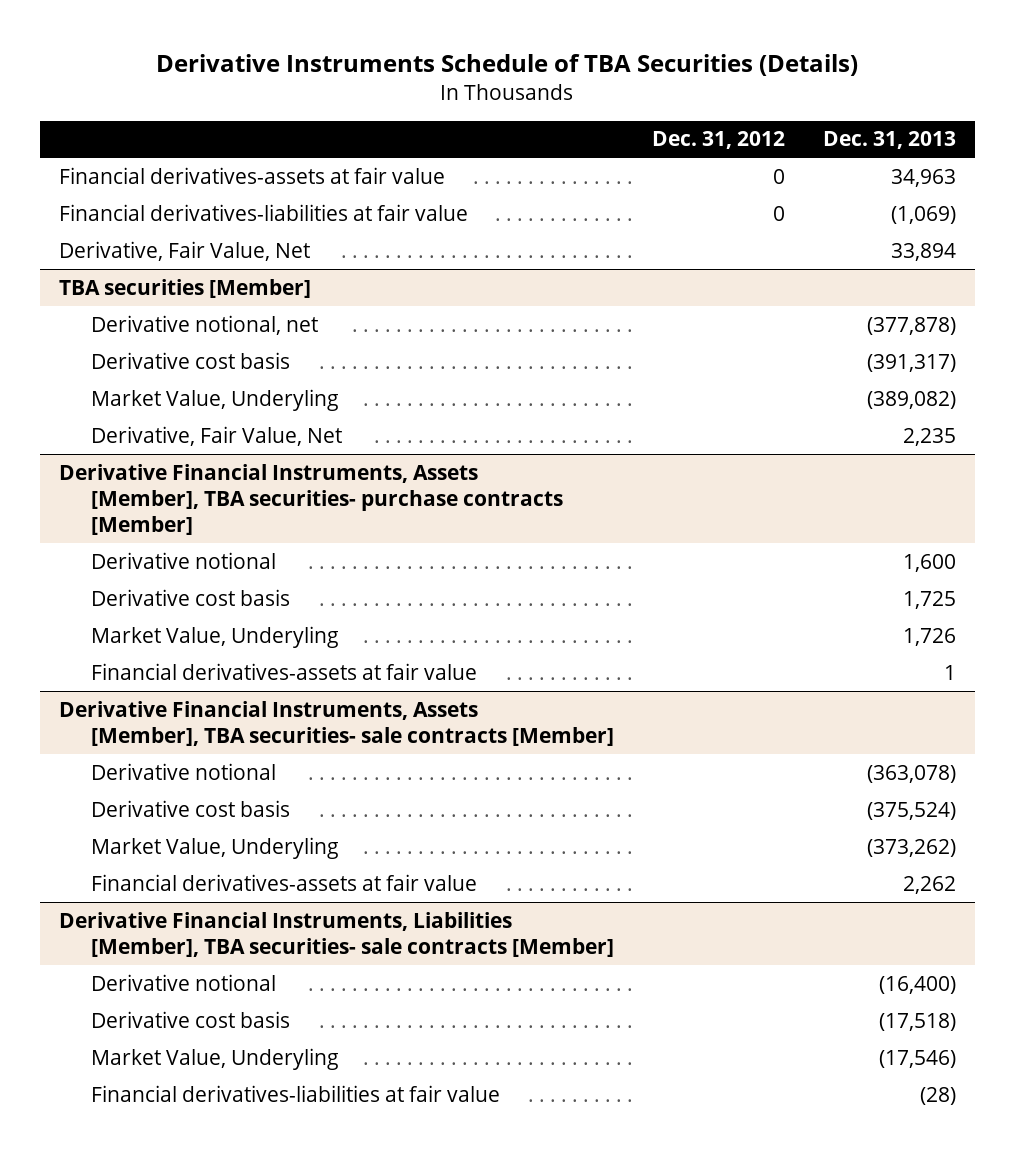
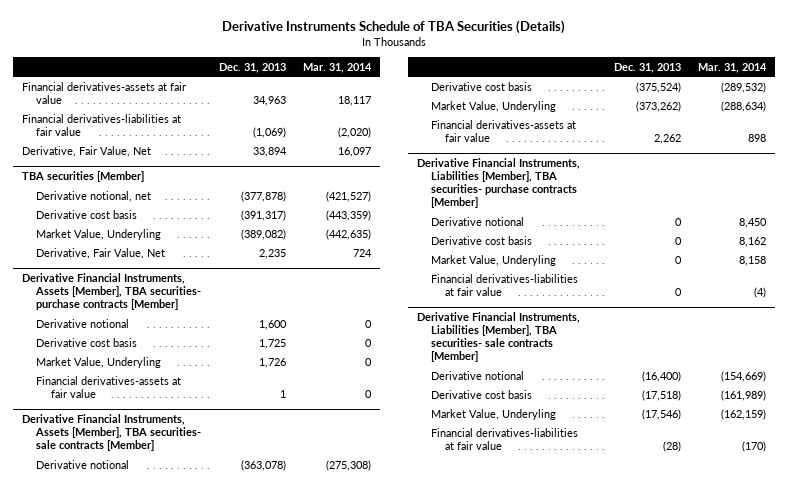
- | Dec. 31, 2012 | Dec. 31, 2013
+ | Dec. 31, 2013 | Mar. 31, 2014
+ Derivative Financial Instruments, Liabilities [Member], TBA securities- purchase contracts [Member]
+ Derivative notional | 0 | 8,450
+ Derivative cost basis | 0 | 8,162
+ Market Value, Underyling | 0 | 8,158
+ Financial derivatives-liabilities at fair value | 0 | (4)

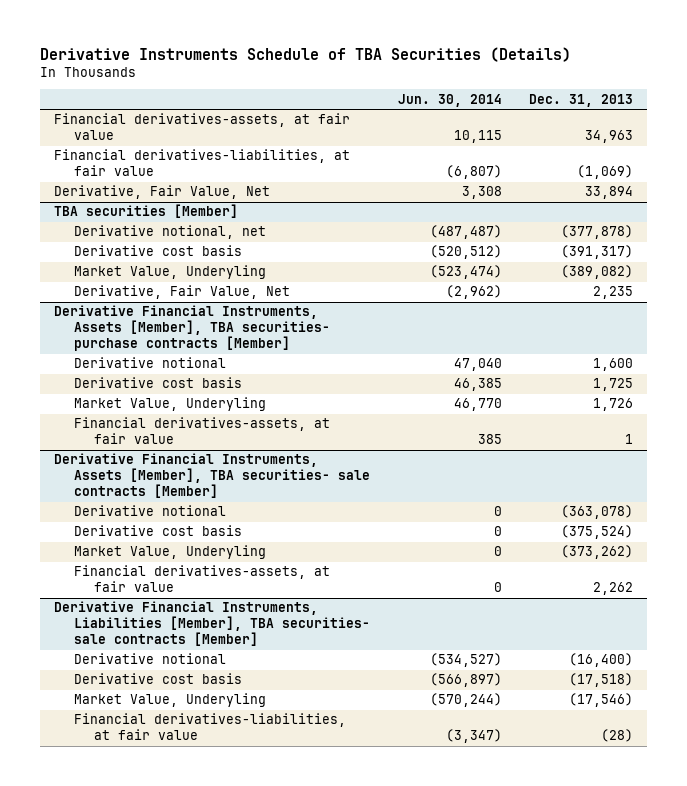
- | Dec. 31, 2013 | Mar. 31, 2014
+ | Jun. 30, 2014 | Dec. 31, 2013
- Financial derivatives-assets at fair value | 34,963 | 18,117
- Financial derivatives-liabilities at fair value | (1,069) | (2,020)
+ Financial derivatives-assets, at fair value | 10,115 | 34,963
+ Financial derivatives-liabilities, at fair value | (6,807) | (1,069)
@ Derivative Financial Instruments, Assets [Member], TBA securities- purchase contracts [Member]
- Financial derivatives-assets at fair value | 1 | 0
+ Financial derivatives-assets, at fair value | 385 | 1
@ Derivative Financial Instruments, Assets [Member], TBA securities- sale contracts [Member]
- Financial derivatives-assets at fair value | 2,262 | 898
- Derivative Financial Instruments, Liabilities [Member], TBA securities- purchase contracts [Member]
- Derivative notional | 0 | 8,450
- Derivative cost basis | 0 | 8,162
- Market Value, Underyling | 0 | 8,158
- Financial derivatives-liabilities at fair value | 0 | (4)
@ Derivative Financial Instruments, Assets [Member], TBA securities- sale contracts [Member]
+ Financial derivatives-assets, at fair value | 0 | 2,262
@ Derivative Financial Instruments, Liabilities [Member], TBA securities- sale contracts [Member]
- Financial derivatives-liabilities at fair value | (28) | (170)
+ Financial derivatives-liabilities, at fair value | (3,347) | (28)

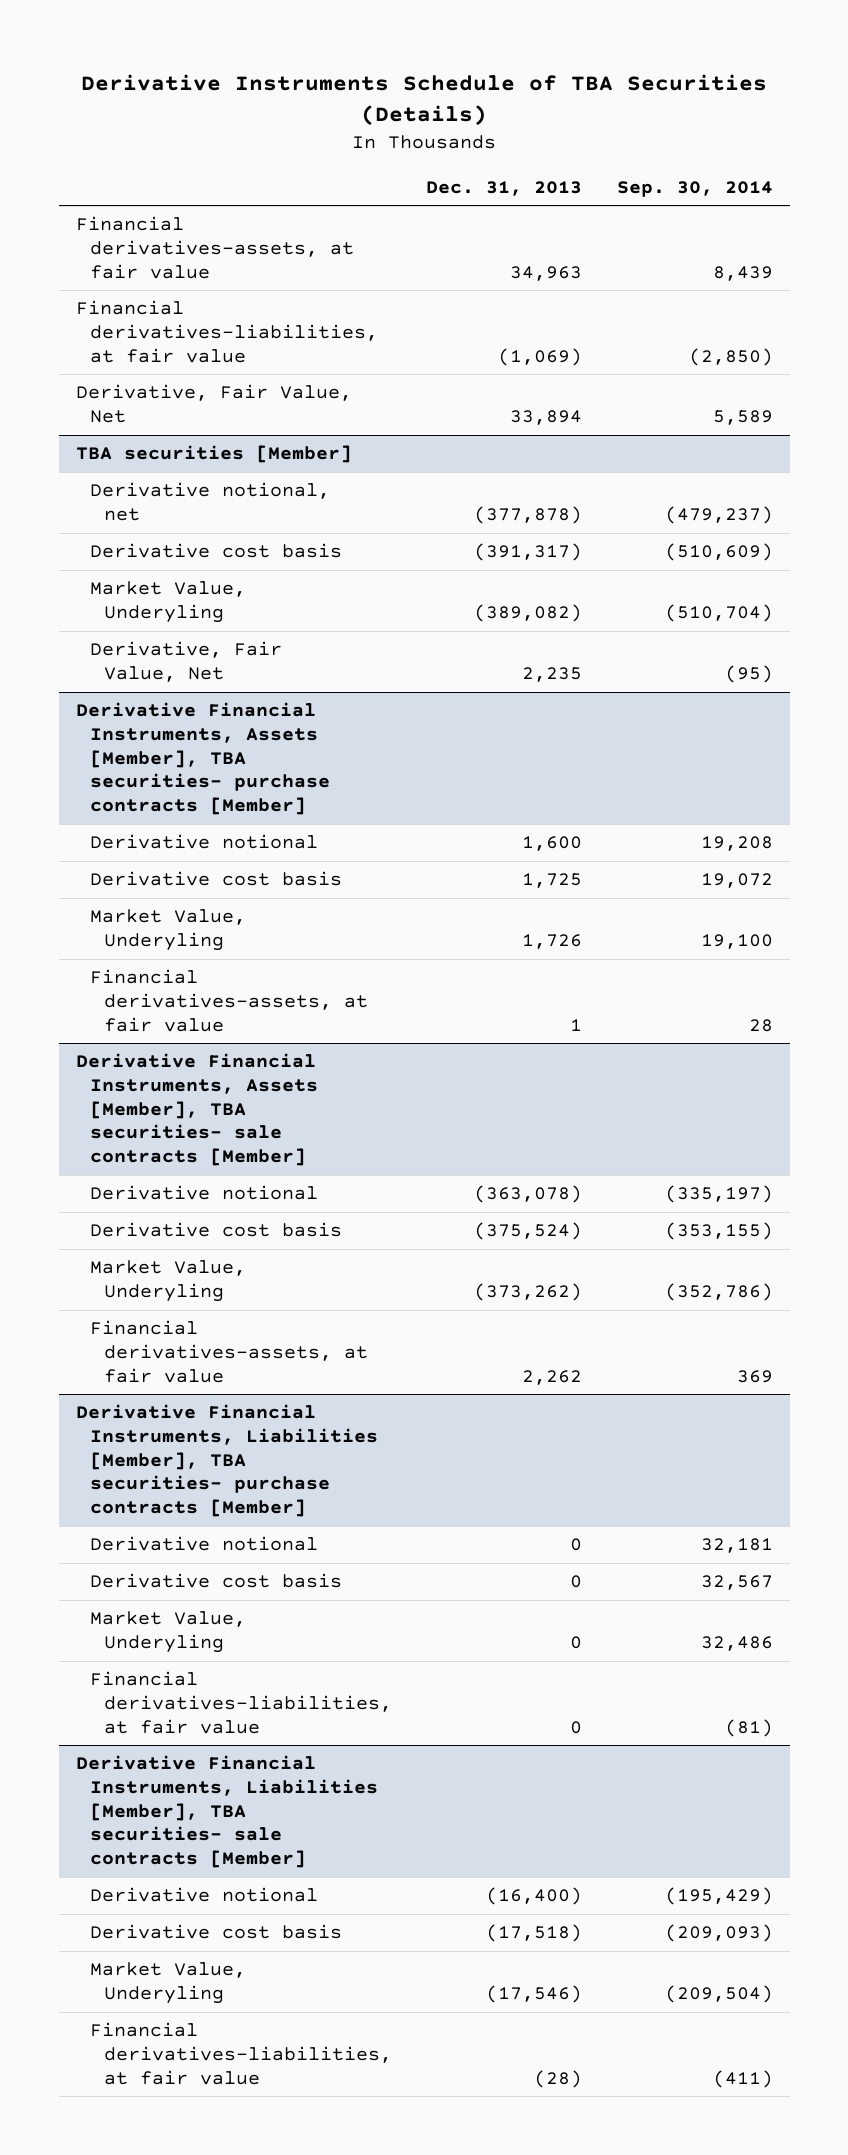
- | Jun. 30, 2014 | Dec. 31, 2013
+ | Dec. 31, 2013 | Sep. 30, 2014
+ Derivative Financial Instruments, Liabilities [Member], TBA securities- purchase contracts [Member]
+ Derivative notional | 0 | 32,181
+ Derivative cost basis | 0 | 32,567
+ Market Value, Underyling | 0 | 32,486
+ Financial derivatives-liabilities, at fair value | 0 | (81)

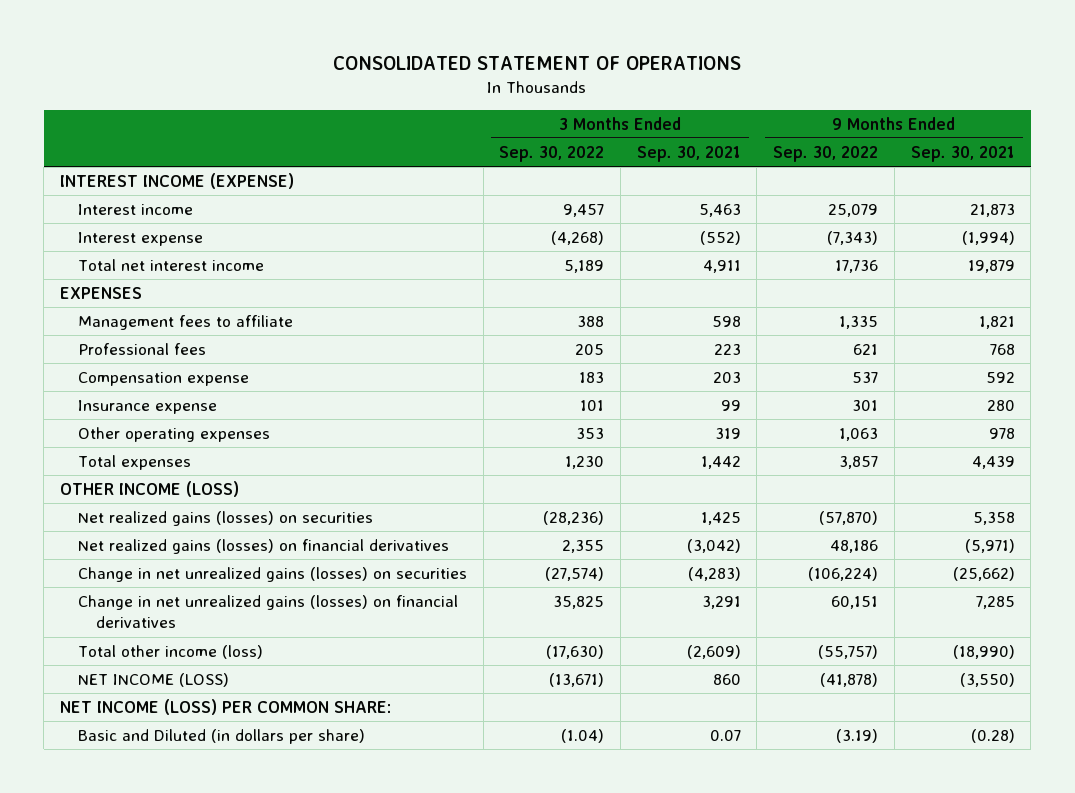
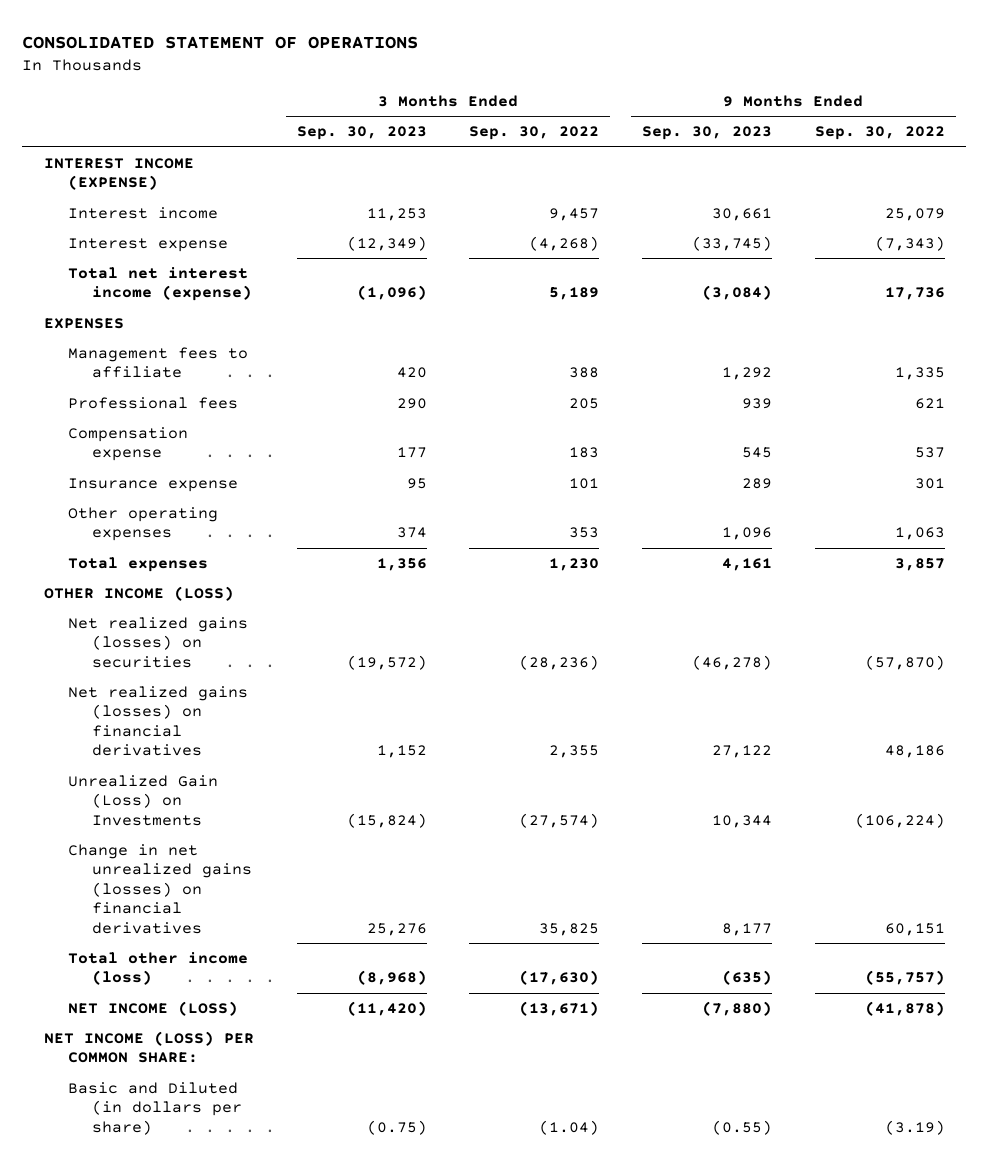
- | 3 Months Ended Sep. 30, 2022 | 3 Months Ended Sep. 30, 2021 | 9 Months Ended Sep. 30, 2022 | 9 Months Ended Sep. 30, 2021
+ | 3 Months Ended Sep. 30, 2023 | 3 Months Ended Sep. 30, 2022 | 9 Months Ended Sep. 30, 2023 | 9 Months Ended Sep. 30, 2022
- Total net interest income | 5,189 | 4,911 | 17,736 | 19,879
+ Total net interest income (expense) | (1,096) | 5,189 | (3,084) | 17,736
- Change in net unrealized gains (losses) on securities | (27,574) | (4,283) | (106,224) | (25,662)
+ Unrealized Gain (Loss) on Investments | (15,824) | (27,574) | 10,344 | (106,224)

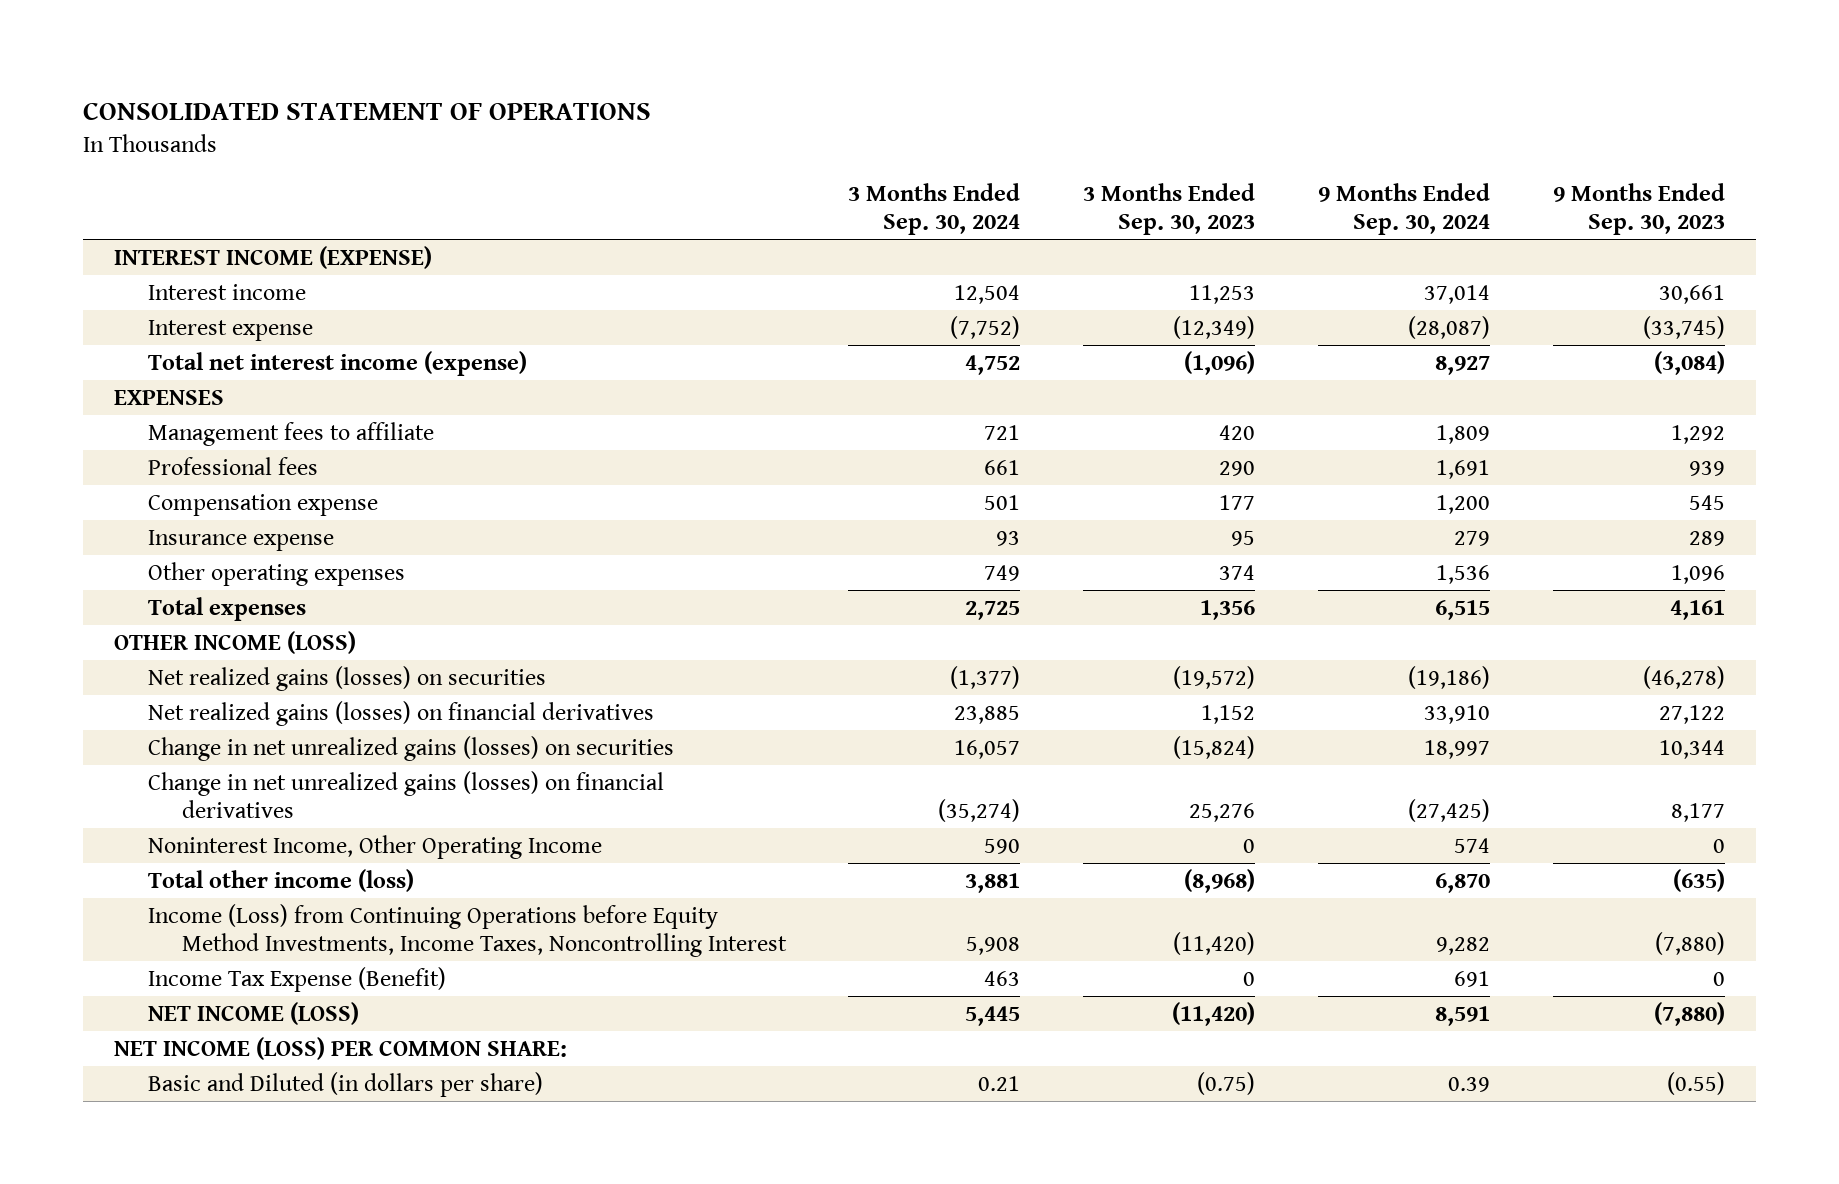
- | 3 Months Ended Sep. 30, 2023 | 3 Months Ended Sep. 30, 2022 | 9 Months Ended Sep. 30, 2023 | 9 Months Ended Sep. 30, 2022
+ | 3 Months Ended Sep. 30, 2024 | 3 Months Ended Sep. 30, 2023 | 9 Months Ended Sep. 30, 2024 | 9 Months Ended Sep. 30, 2023
- Unrealized Gain (Loss) on Investments | (15,824) | (27,574) | 10,344 | (106,224)
+ Change in net unrealized gains (losses) on securities | 16,057 | (15,824) | 18,997 | 10,344
+ Noninterest Income, Other Operating Income | 590 | 0 | 574 | 0
+ Income (Loss) from Continuing Operations before Equity Method Investments, Income Taxes, Noncontrolling Interest | 5,908 | (11,420) | 9,282 | (7,880)
+ Income Tax Expense (Benefit) | 463 | 0 | 691 | 0

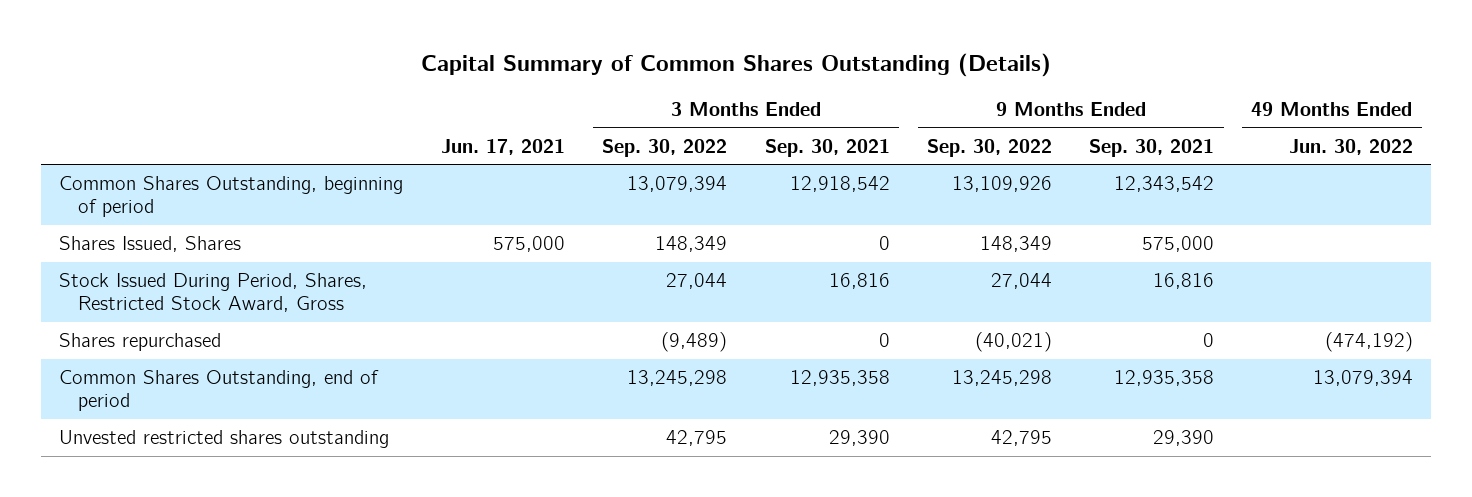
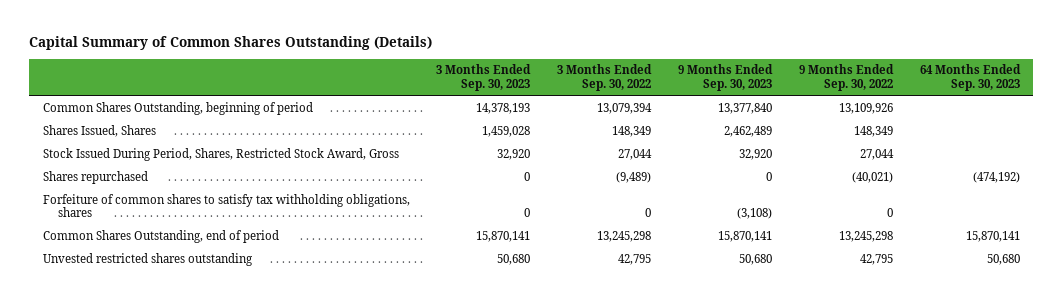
- | Jun. 17, 2021 | 3 Months Ended Sep. 30, 2022 | 3 Months Ended Sep. 30, 2021 | 9 Months Ended Sep. 30, 2022 | 9 Months Ended Sep. 30, 2021 | 49 Months Ended Jun. 30, 2022
+ | 3 Months Ended Sep. 30, 2023 | 3 Months Ended Sep. 30, 2022 | 9 Months Ended Sep. 30, 2023 | 9 Months Ended Sep. 30, 2022 | 64 Months Ended Sep. 30, 2023
+ Forfeiture of common shares to satisfy tax withholding obligations, shares | 0 | 0 | (3,108) | 0 |

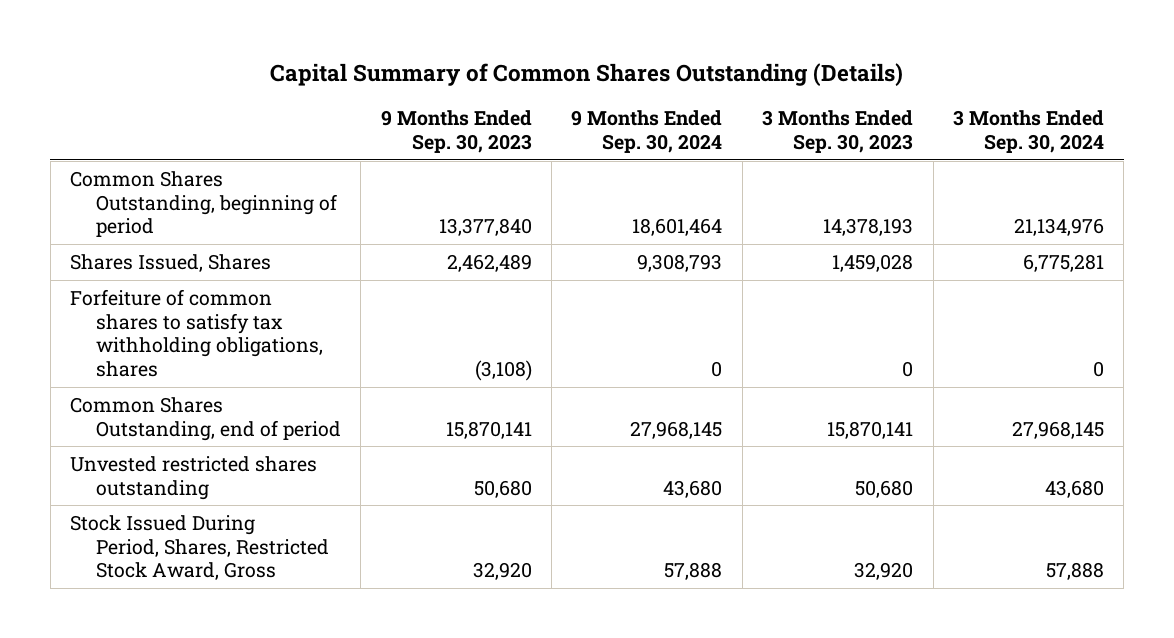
- | 3 Months Ended Sep. 30, 2023 | 3 Months Ended Sep. 30, 2022 | 9 Months Ended Sep. 30, 2023 | 9 Months Ended Sep. 30, 2022 | 64 Months Ended Sep. 30, 2023
+ | 9 Months Ended Sep. 30, 2023 | 9 Months Ended Sep. 30, 2024 | 3 Months Ended Sep. 30, 2023 | 3 Months Ended Sep. 30, 2024
- Shares repurchased | 0 | (9,489) | 0 | (40,021) | (474,192)
moved down: Stock Issued During Period, Shares, Restricted Stock Award, Gross | 32,920 | 57,888 | 32,920 | 57,888

